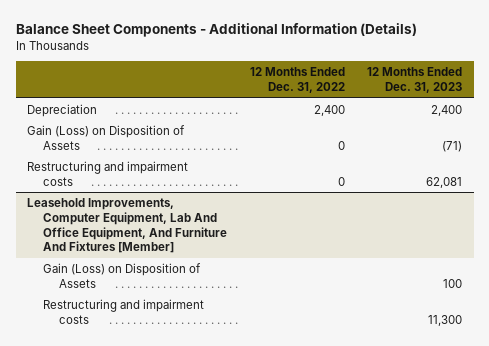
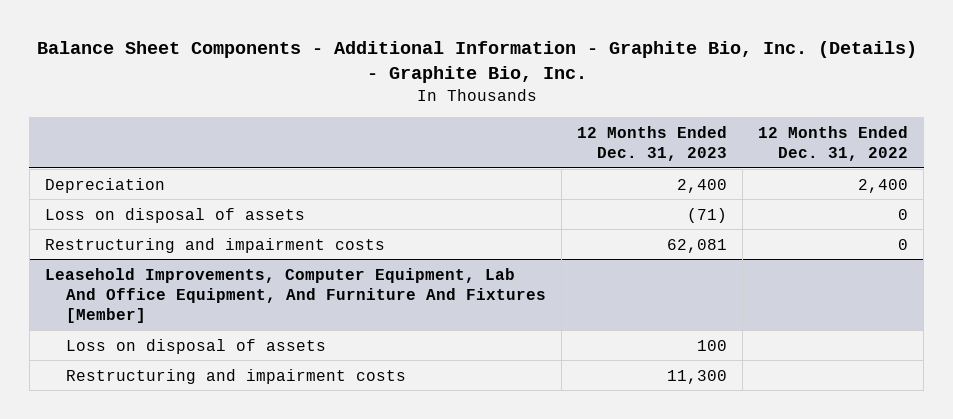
- Balance Sheet Components - Additional Information (Details)
+ Balance Sheet Components - Additional Information - Graphite Bio, Inc. (Details) - Graphite Bio, Inc.
- | 12 Months Ended Dec. 31, 2022 | 12 Months Ended Dec. 31, 2023
+ | 12 Months Ended Dec. 31, 2023 | 12 Months Ended Dec. 31, 2022
- Gain (Loss) on Disposition of Assets | 0 | (71)
+ Loss on disposal of assets | (71) | 0
@ Leasehold Improvements, Computer Equipment, Lab And Office Equipment, And Furniture And Fixtures [Member]
- Gain (Loss) on Disposition of Assets | | 100
+ Loss on disposal of assets | 100 |

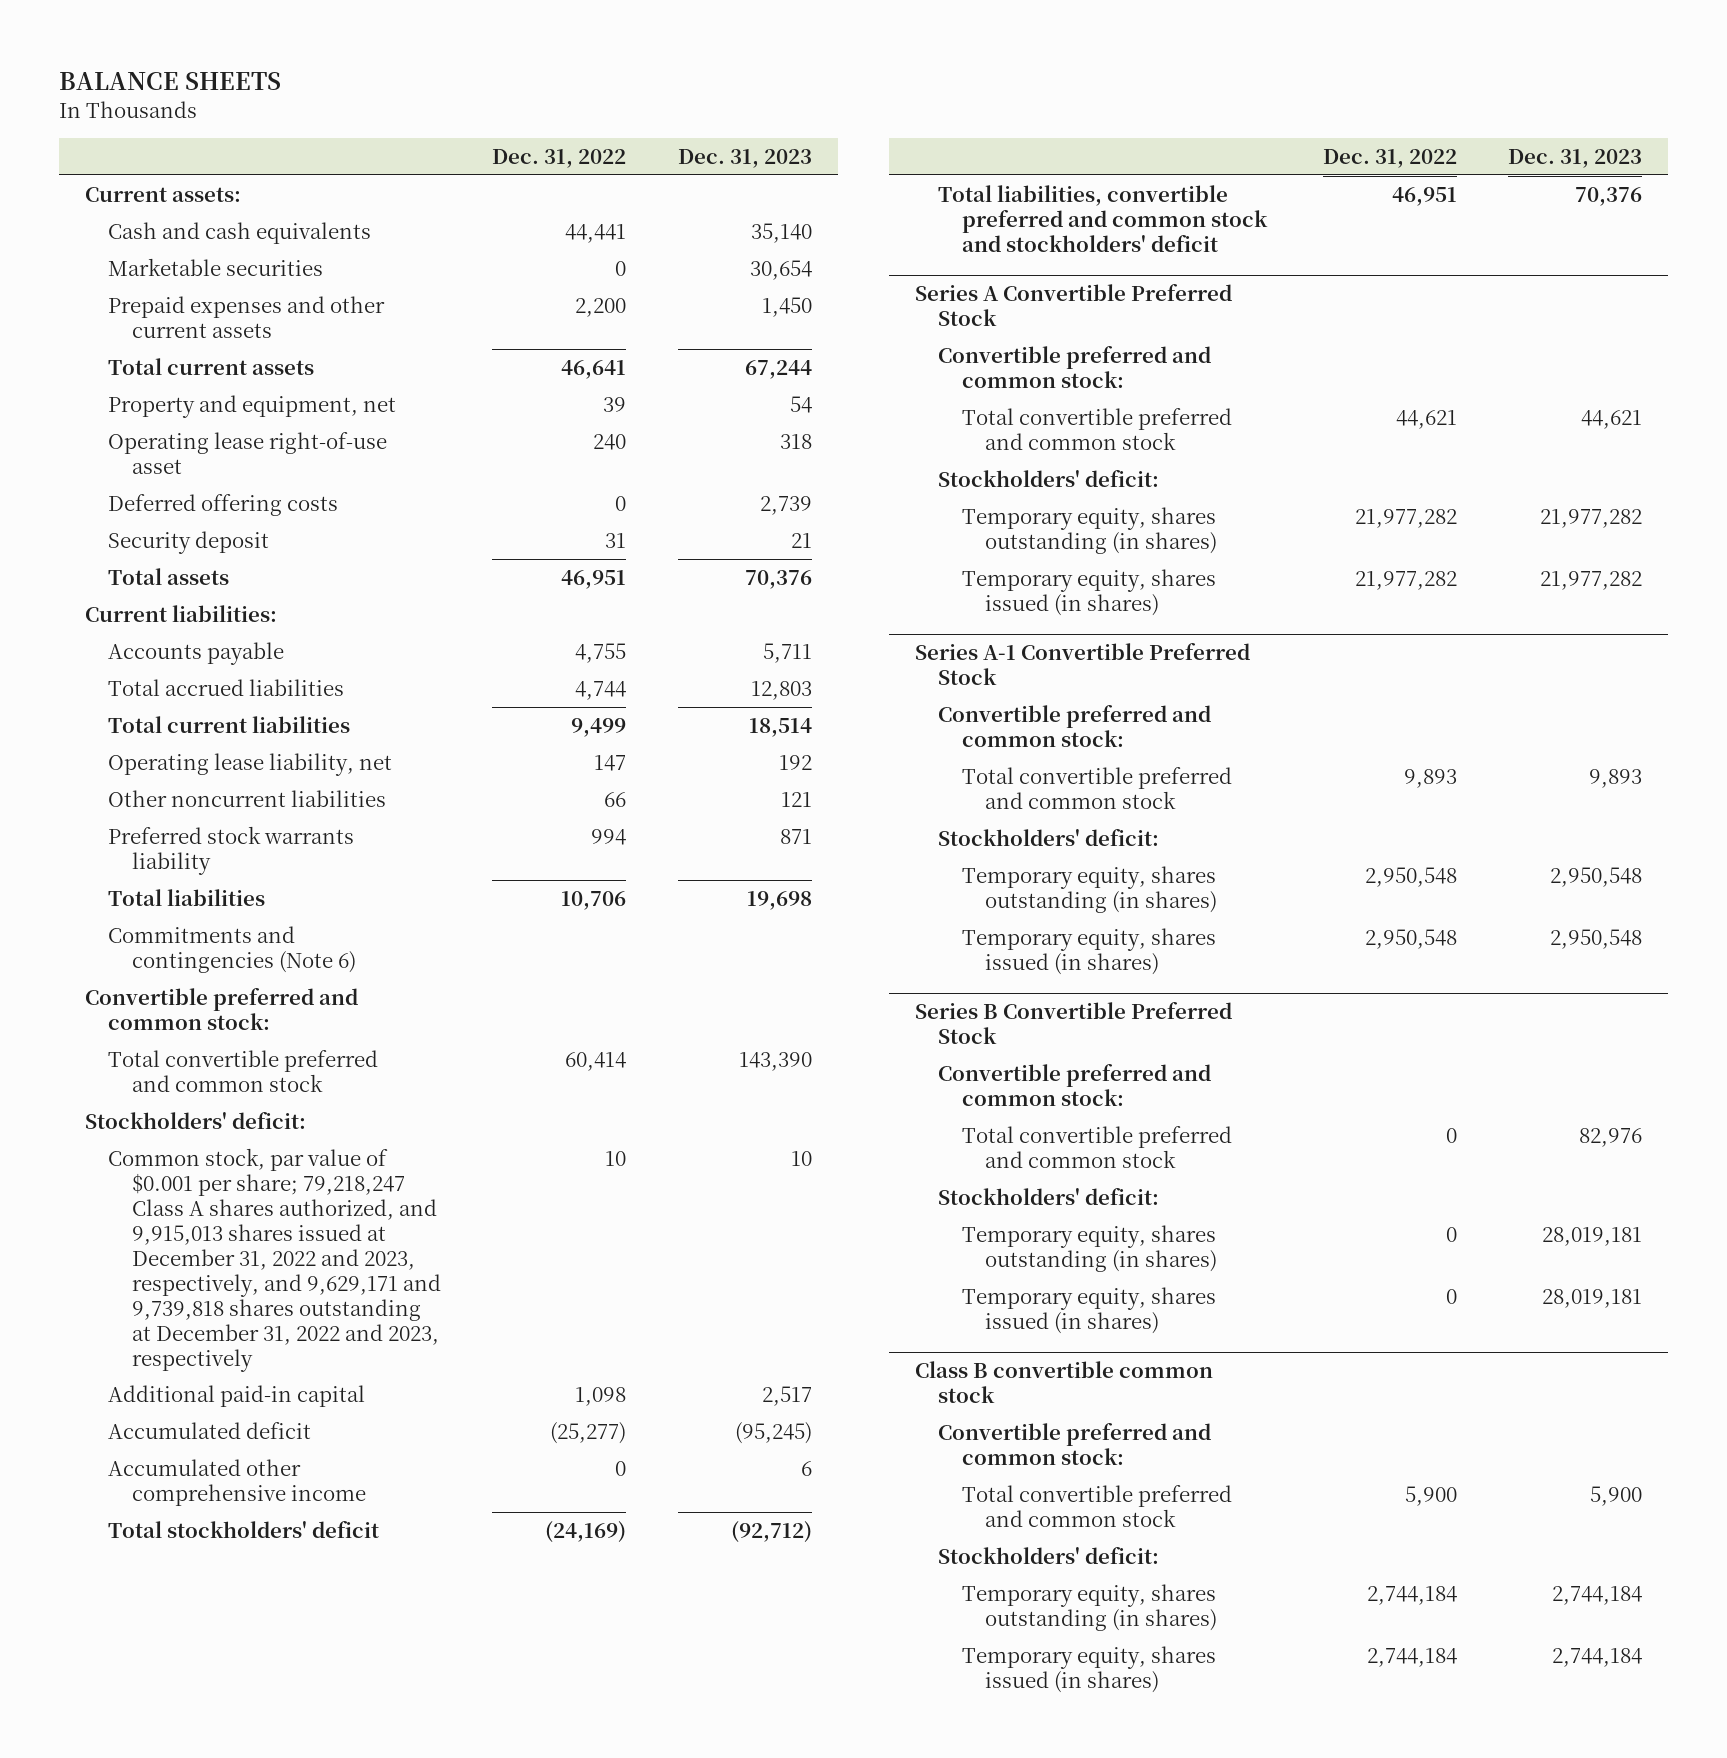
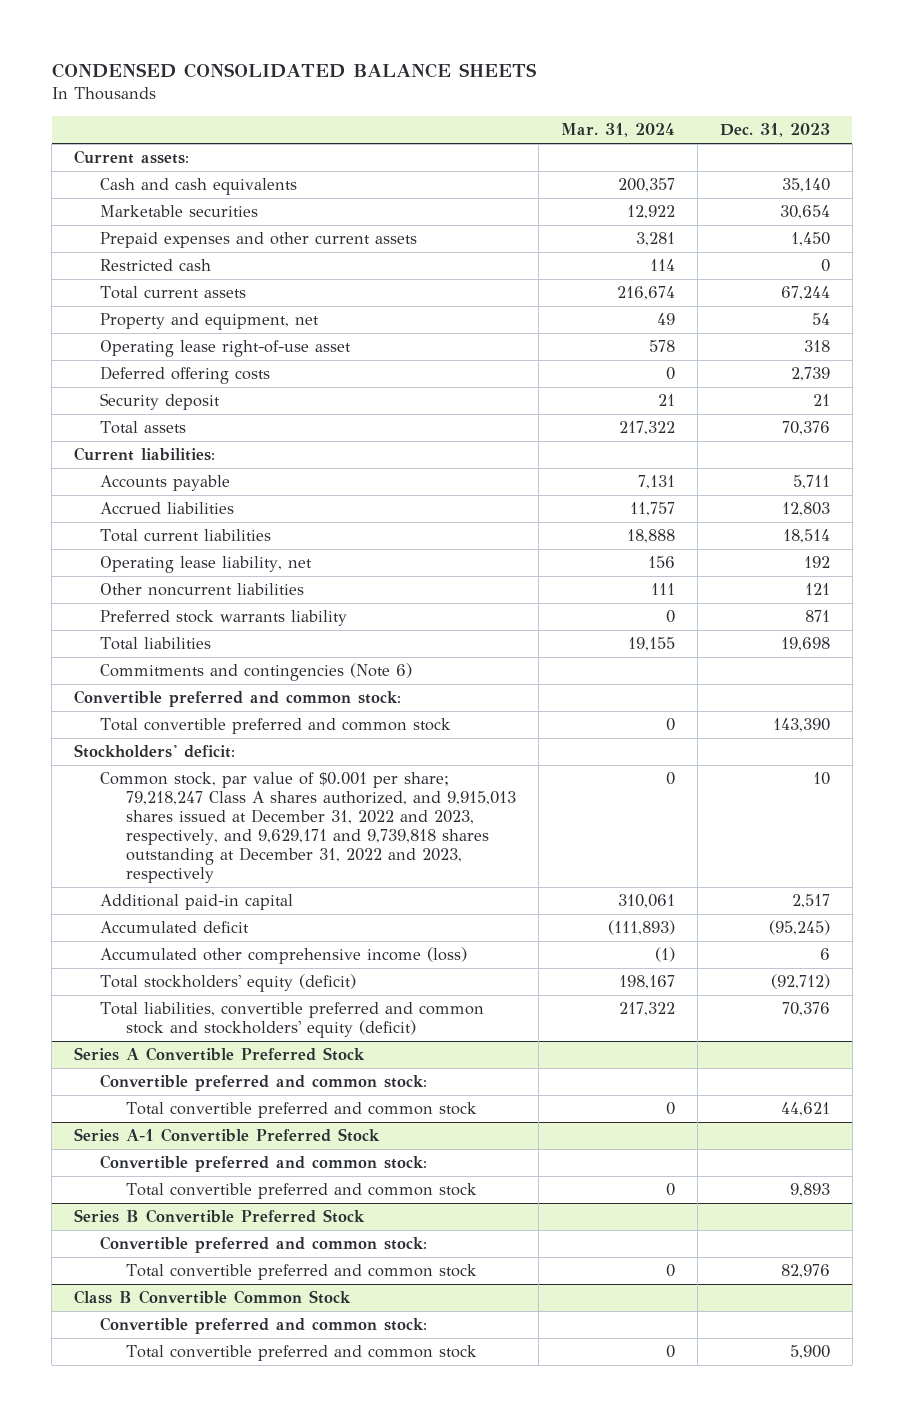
- BALANCE SHEETS
+ CONDENSED CONSOLIDATED BALANCE SHEETS
- | Dec. 31, 2022 | Dec. 31, 2023
+ | Mar. 31, 2024 | Dec. 31, 2023
+ Restricted cash | 114 | 0
- Total accrued liabilities | 4,744 | 12,803
+ Accrued liabilities | 11,757 | 12,803
- Accumulated other comprehensive income | 0 | 6
- Total stockholders' deficit | (24,169) | (92,712)
- Total liabilities, convertible preferred and common stock and stockholders' deficit | 46,951 | 70,376
+ Accumulated other comprehensive income (loss) | (1) | 6
+ Total stockholders' equity (deficit) | 198,167 | (92,712)
+ Total liabilities, convertible preferred and common stock and stockholders' equity (deficit) | 217,322 | 70,376
@ Series A Convertible Preferred Stock
- Stockholders' deficit:
- Temporary equity, shares outstanding (in shares) | 21,977,282 | 21,977,282
- Temporary equity, shares issued (in shares) | 21,977,282 | 21,977,282
@ Series A-1 Convertible Preferred Stock
- Stockholders' deficit:
- Temporary equity, shares outstanding (in shares) | 2,950,548 | 2,950,548
- Temporary equity, shares issued (in shares) | 2,950,548 | 2,950,548
@ Series B Convertible Preferred Stock
- Stockholders' deficit:
- Temporary equity, shares outstanding (in shares) | 0 | 28,019,181
- Temporary equity, shares issued (in shares) | 0 | 28,019,181
- Class B convertible common stock
+ Class B Convertible Common Stock
- Stockholders' deficit:
- Temporary equity, shares outstanding (in shares) | 2,744,184 | 2,744,184
- Temporary equity, shares issued (in shares) | 2,744,184 | 2,744,184

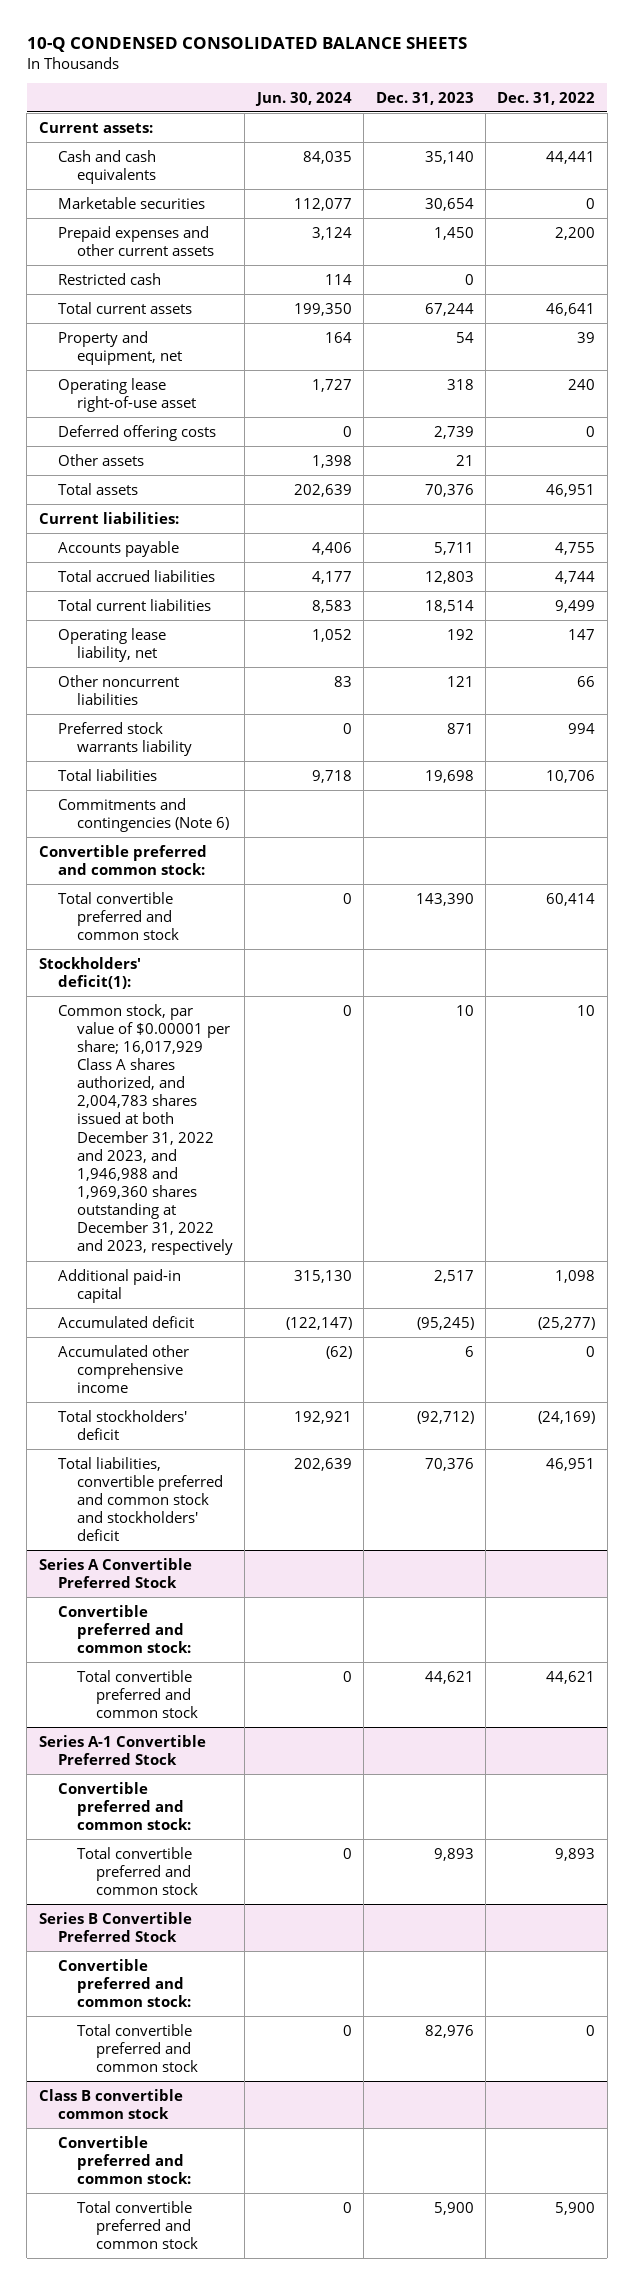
- CONDENSED CONSOLIDATED BALANCE SHEETS
+ 10-Q CONDENSED CONSOLIDATED BALANCE SHEETS
- | Mar. 31, 2024 | Dec. 31, 2023
+ | Jun. 30, 2024 | Dec. 31, 2023 | Dec. 31, 2022
- Security deposit | 21 | 21
+ Other assets | 1,398 | 21 |
- Accrued liabilities | 11,757 | 12,803
+ Total accrued liabilities | 4,177 | 12,803 | 4,744
- Stockholders' deficit:
- Common stock, par value of $0.001 per share; 79,218,247 Class A shares authorized, and 9,915,013 shares issued at December 31, 2022 and 2023, respectively, and 9,629,171 and 9,739,818 shares outstanding at December 31, 2022 and 2023, respectively | 0 | 10
+ Stockholders' deficit(1):
+ Common stock, par value of $0.00001 per share; 16,017,929 Class A shares authorized, and 2,004,783 shares issued at both December 31, 2022 and 2023, and 1,946,988 and 1,969,360 shares outstanding at December 31, 2022 and 2023, respectively | 0 | 10 | 10
- Accumulated other comprehensive income (loss) | (1) | 6
- Total stockholders' equity (deficit) | 198,167 | (92,712)
- Total liabilities, convertible preferred and common stock and stockholders' equity (deficit) | 217,322 | 70,376
+ Accumulated other comprehensive income | (62) | 6 | 0
+ Total stockholders' deficit | 192,921 | (92,712) | (24,169)
+ Total liabilities, convertible preferred and common stock and stockholders' deficit | 202,639 | 70,376 | 46,951
- Class B Convertible Common Stock
+ Class B convertible common stock

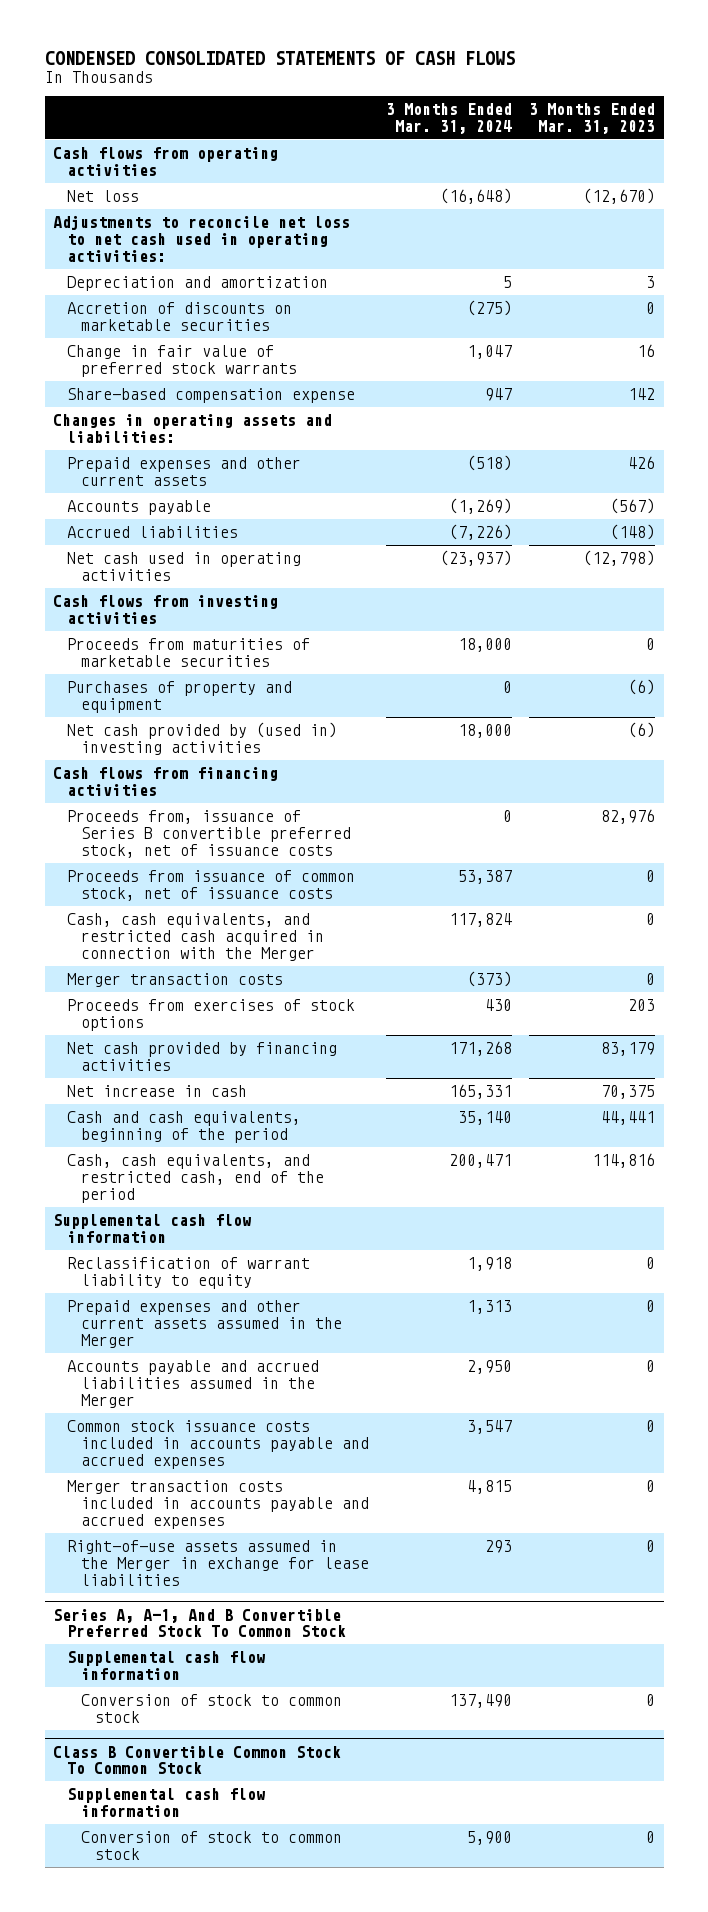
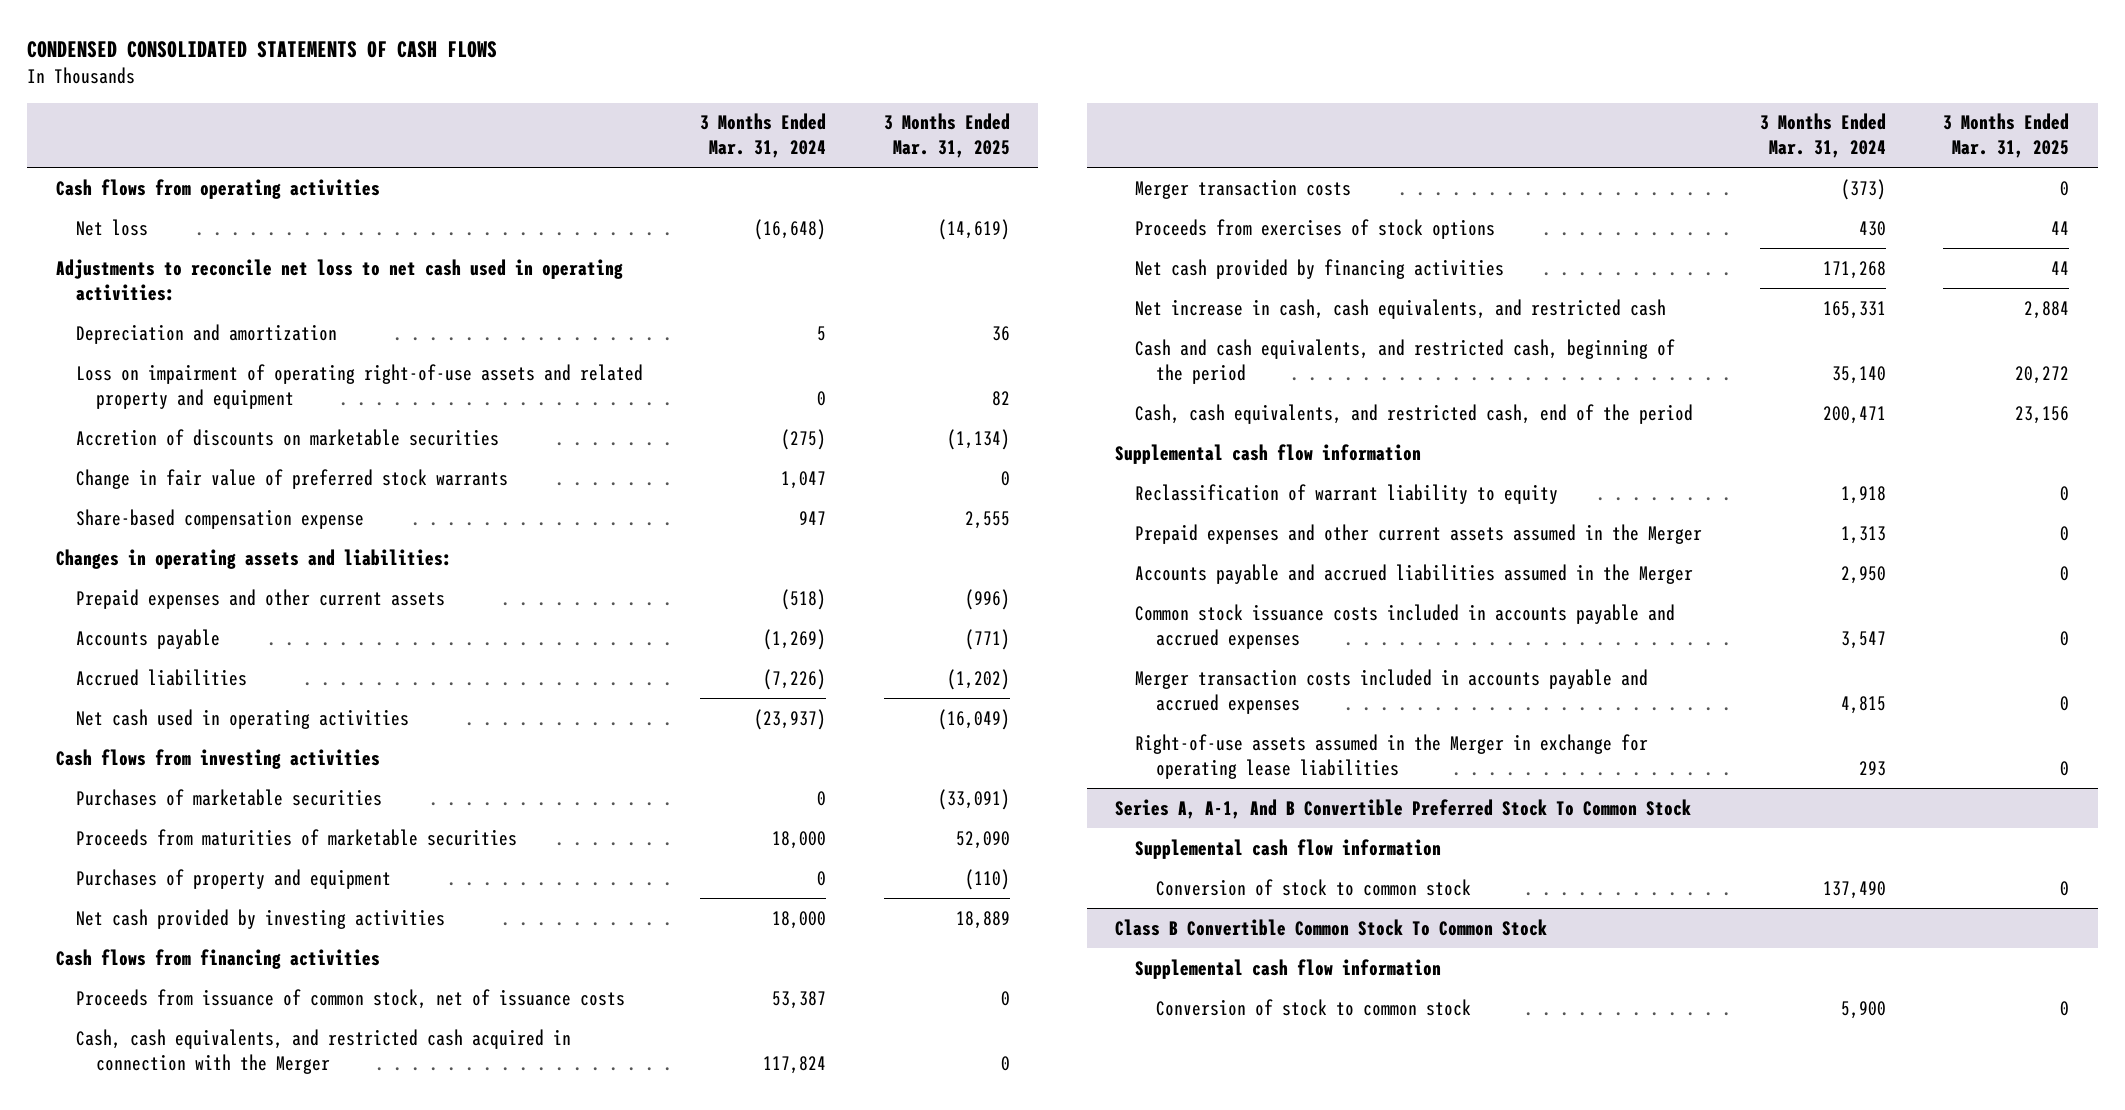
- | 3 Months Ended Mar. 31, 2024 | 3 Months Ended Mar. 31, 2023
+ | 3 Months Ended Mar. 31, 2024 | 3 Months Ended Mar. 31, 2025
+ Loss on impairment of operating right-of-use assets and related property and equipment | 0 | 82
+ Purchases of marketable securities | 0 | (33,091)
- Net cash provided by (used in) investing activities | 18,000 | (6)
+ Net cash provided by investing activities | 18,000 | 18,889
- Proceeds from, issuance of Series B convertible preferred stock, net of issuance costs | 0 | 82,976
- Net increase in cash | 165,331 | 70,375
- Cash and cash equivalents, beginning of the period | 35,140 | 44,441
+ Net increase in cash, cash equivalents, and restricted cash | 165,331 | 2,884
+ Cash and cash equivalents, and restricted cash, beginning of the period | 35,140 | 20,272
- Right-of-use assets assumed in the Merger in exchange for lease liabilities | 293 | 0
+ Right-of-use assets assumed in the Merger in exchange for operating lease liabilities | 293 | 0

